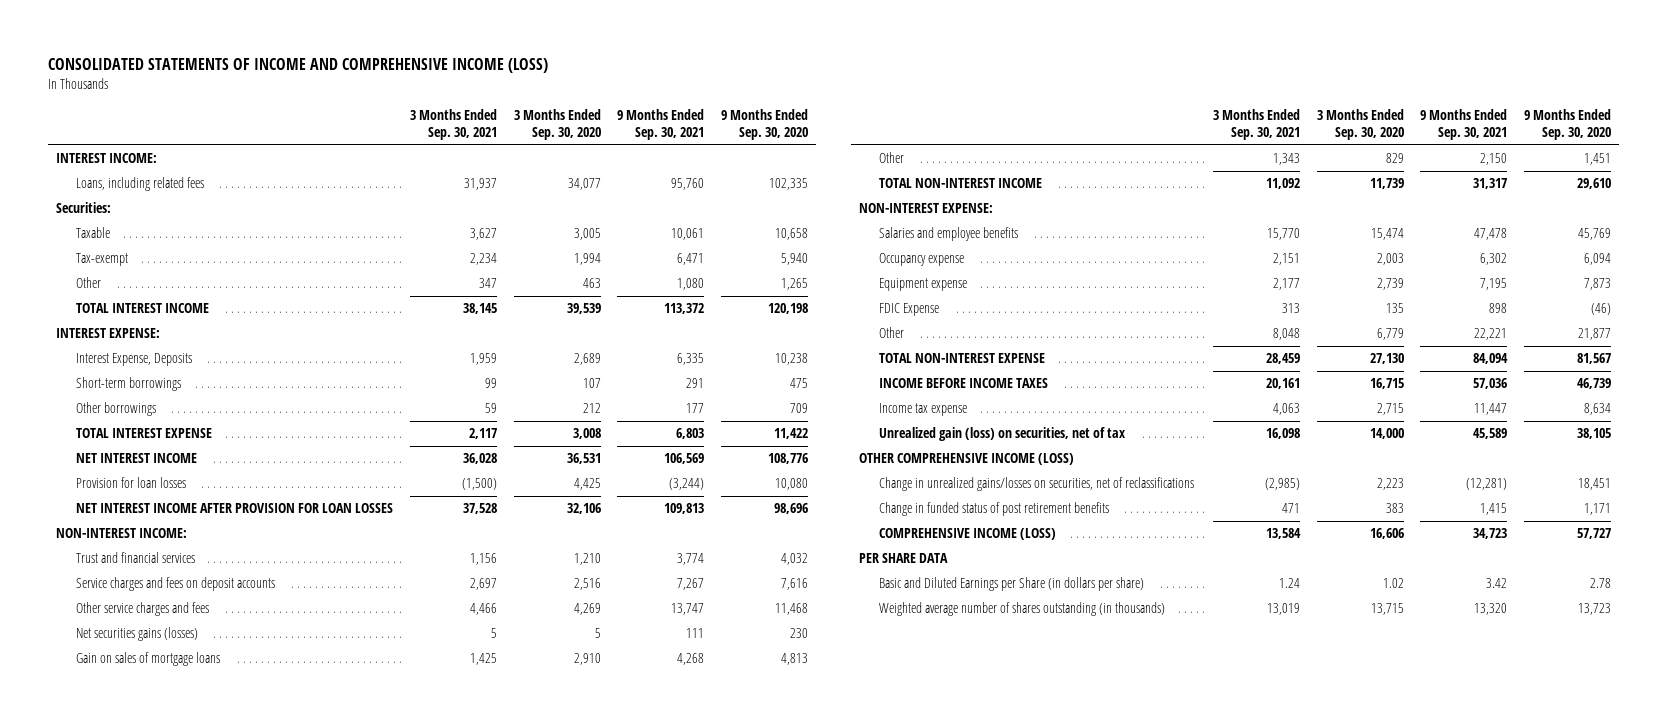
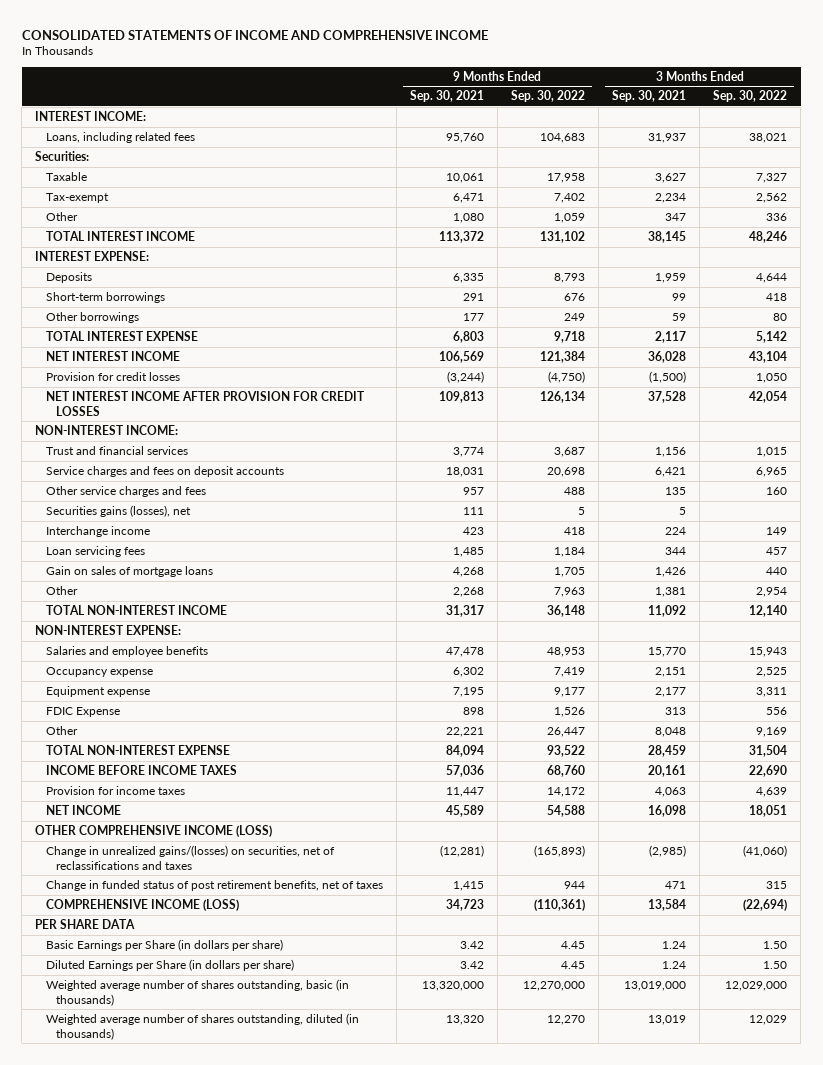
- CONSOLIDATED STATEMENTS OF INCOME AND COMPREHENSIVE INCOME (LOSS)
+ CONSOLIDATED STATEMENTS OF INCOME AND COMPREHENSIVE INCOME
- | 3 Months Ended Sep. 30, 2021 | 3 Months Ended Sep. 30, 2020 | 9 Months Ended Sep. 30, 2021 | 9 Months Ended Sep. 30, 2020
+ | 9 Months Ended Sep. 30, 2021 | 9 Months Ended Sep. 30, 2022 | 3 Months Ended Sep. 30, 2021 | 3 Months Ended Sep. 30, 2022
- Interest Expense, Deposits | 1,959 | 2,689 | 6,335 | 10,238
+ Deposits | 6,335 | 8,793 | 1,959 | 4,644
- Provision for loan losses | (1,500) | 4,425 | (3,244) | 10,080
- NET INTEREST INCOME AFTER PROVISION FOR LOAN LOSSES | 37,528 | 32,106 | 109,813 | 98,696
+ Provision for credit losses | (3,244) | (4,750) | (1,500) | 1,050
+ NET INTEREST INCOME AFTER PROVISION FOR CREDIT LOSSES | 109,813 | 126,134 | 37,528 | 42,054
- Service charges and fees on deposit accounts | 2,697 | 2,516 | 7,267 | 7,616
- Other service charges and fees | 4,466 | 4,269 | 13,747 | 11,468
- Net securities gains (losses) | 5 | 5 | 111 | 230
- Gain on sales of mortgage loans | 1,425 | 2,910 | 4,268 | 4,813
- Other | 1,343 | 829 | 2,150 | 1,451
+ Service charges and fees on deposit accounts | 18,031 | 20,698 | 6,421 | 6,965
+ Other service charges and fees | 957 | 488 | 135 | 160
+ Securities gains (losses), net | 111 | 5 | 5 |
+ Interchange income | 423 | 418 | 224 | 149
+ Loan servicing fees | 1,485 | 1,184 | 344 | 457
+ Gain on sales of mortgage loans | 4,268 | 1,705 | 1,426 | 440
+ Other | 2,268 | 7,963 | 1,381 | 2,954
- Income tax expense | 4,063 | 2,715 | 11,447 | 8,634
- Unrealized gain (loss) on securities, net of tax | 16,098 | 14,000 | 45,589 | 38,105
+ Provision for income taxes | 11,447 | 14,172 | 4,063 | 4,639
+ NET INCOME | 45,589 | 54,588 | 16,098 | 18,051
- Change in unrealized gains/losses on securities, net of reclassifications | (2,985) | 2,223 | (12,281) | 18,451
- Change in funded status of post retirement benefits | 471 | 383 | 1,415 | 1,171
+ Change in unrealized gains/(losses) on securities, net of reclassifications and taxes | (12,281) | (165,893) | (2,985) | (41,060)
+ Change in funded status of post retirement benefits, net of taxes | 1,415 | 944 | 471 | 315
- Basic and Diluted Earnings per Share (in dollars per share) | 1.24 | 1.02 | 3.42 | 2.78
- Weighted average number of shares outstanding (in thousands) | 13,019 | 13,715 | 13,320 | 13,723
+ Basic Earnings per Share (in dollars per share) | 3.42 | 4.45 | 1.24 | 1.50
+ Diluted Earnings per Share (in dollars per share) | 3.42 | 4.45 | 1.24 | 1.50
+ Weighted average number of shares outstanding, basic (in thousands) | 13,320,000 | 12,270,000 | 13,019,000 | 12,029,000
+ Weighted average number of shares outstanding, diluted (in thousands) | 13,320 | 12,270 | 13,019 | 12,029

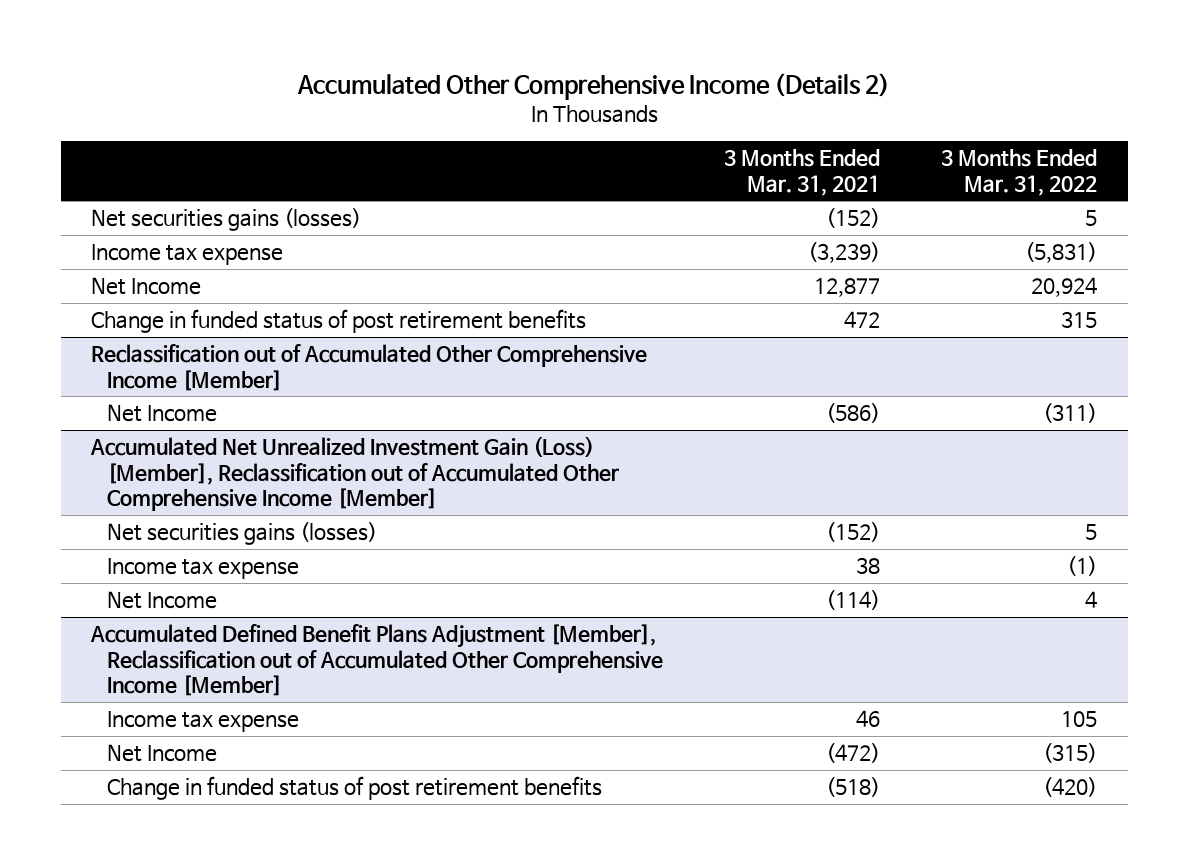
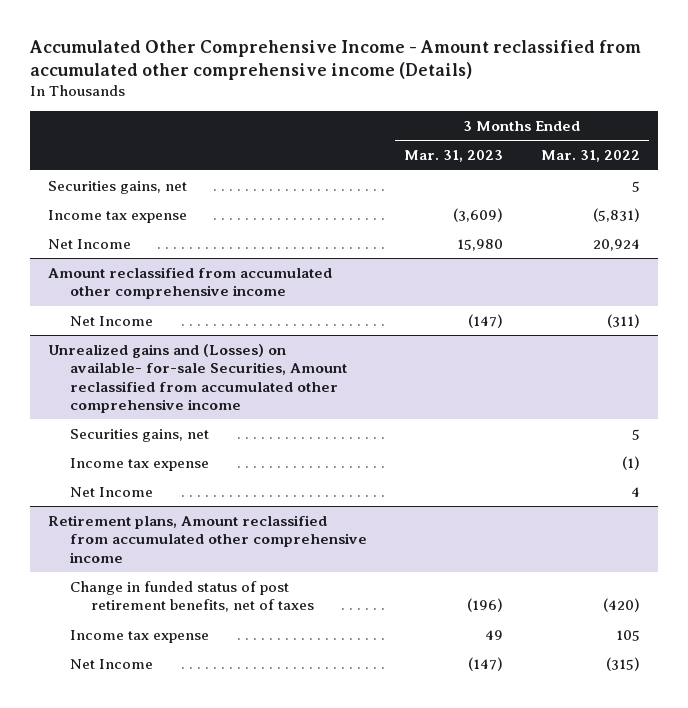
- Accumulated Other Comprehensive Income (Details 2)
+ Accumulated Other Comprehensive Income - Amount reclassified from accumulated other comprehensive income (Details)
- | 3 Months Ended Mar. 31, 2021 | 3 Months Ended Mar. 31, 2022
+ | 3 Months Ended Mar. 31, 2023 | 3 Months Ended Mar. 31, 2022
- Net securities gains (losses) | (152) | 5
+ Securities gains, net | | 5
- Change in funded status of post retirement benefits | 472 | 315
- Reclassification out of Accumulated Other Comprehensive Income [Member]
+ Amount reclassified from accumulated other comprehensive income
- Accumulated Net Unrealized Investment Gain (Loss) [Member], Reclassification out of Accumulated Other Comprehensive Income [Member]
- Net securities gains (losses) | (152) | 5
+ Unrealized gains and (Losses) on available- for-sale Securities, Amount reclassified from accumulated other comprehensive income
+ Securities gains, net | | 5
- Accumulated Defined Benefit Plans Adjustment [Member], Reclassification out of Accumulated Other Comprehensive Income [Member]
+ Retirement plans, Amount reclassified from accumulated other comprehensive income
+ Change in funded status of post retirement benefits, net of taxes | (196) | (420)
- Change in funded status of post retirement benefits | (518) | (420)

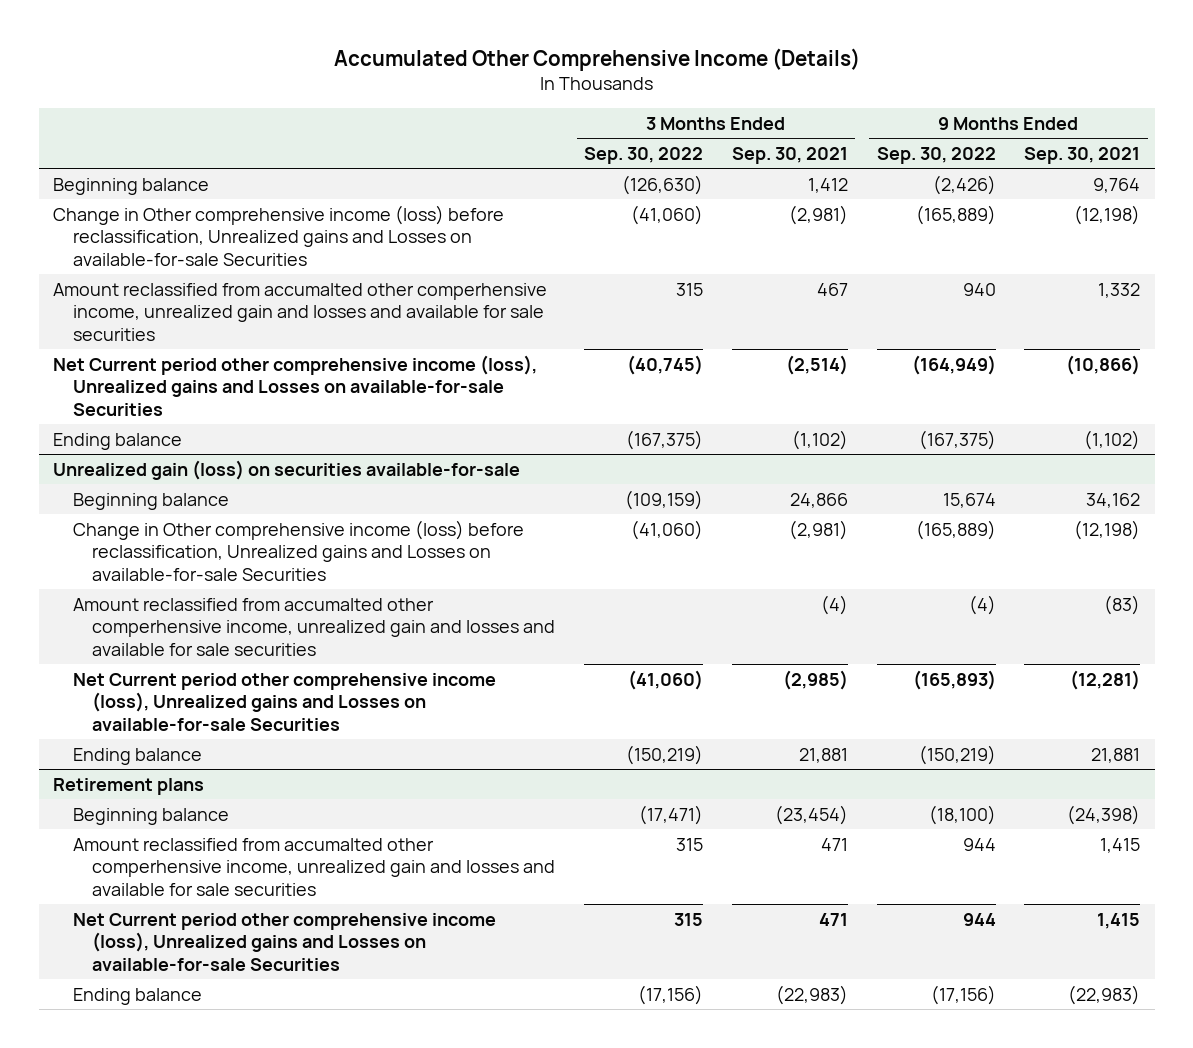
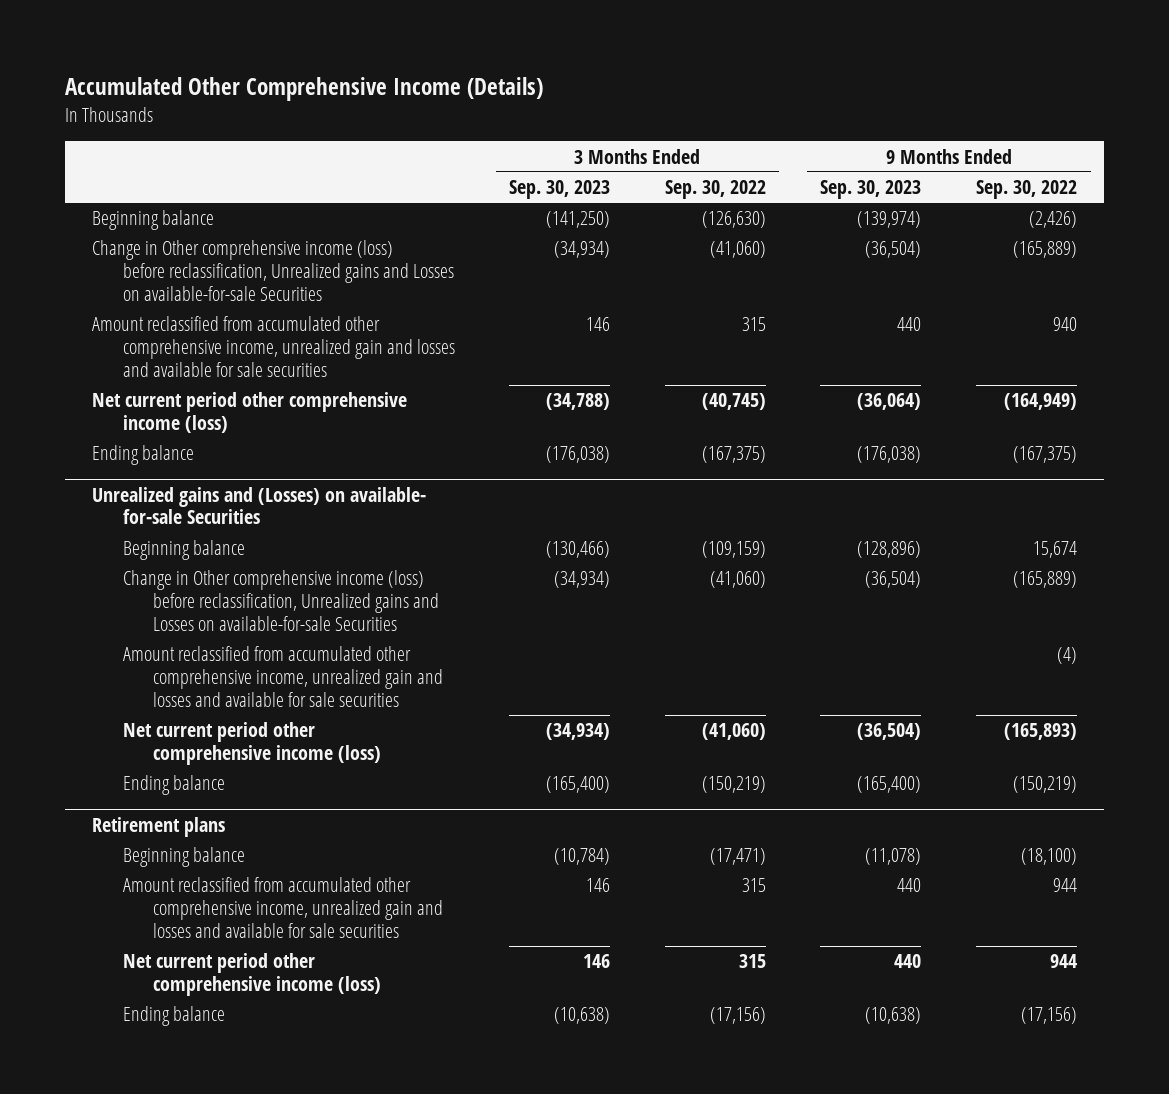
- | 3 Months Ended Sep. 30, 2022 | 3 Months Ended Sep. 30, 2021 | 9 Months Ended Sep. 30, 2022 | 9 Months Ended Sep. 30, 2021
+ | 3 Months Ended Sep. 30, 2023 | 3 Months Ended Sep. 30, 2022 | 9 Months Ended Sep. 30, 2023 | 9 Months Ended Sep. 30, 2022
- Amount reclassified from accumalted other comperhensive income, unrealized gain and losses and available for sale securities | 315 | 467 | 940 | 1,332
- Net Current period other comprehensive income (loss), Unrealized gains and Losses on available-for-sale Securities | (40,745) | (2,514) | (164,949) | (10,866)
+ Amount reclassified from accumulated other comprehensive income, unrealized gain and losses and available for sale securities | 146 | 315 | 440 | 940
+ Net current period other comprehensive income (loss) | (34,788) | (40,745) | (36,064) | (164,949)
- Unrealized gain (loss) on securities available-for-sale
+ Unrealized gains and (Losses) on available- for-sale Securities
- Amount reclassified from accumalted other comperhensive income, unrealized gain and losses and available for sale securities | | (4) | (4) | (83)
- Net Current period other comprehensive income (loss), Unrealized gains and Losses on available-for-sale Securities | (41,060) | (2,985) | (165,893) | (12,281)
+ Amount reclassified from accumulated other comprehensive income, unrealized gain and losses and available for sale securities | | | | (4)
+ Net current period other comprehensive income (loss) | (34,934) | (41,060) | (36,504) | (165,893)
@ Retirement plans
- Amount reclassified from accumalted other comperhensive income, unrealized gain and losses and available for sale securities | 315 | 471 | 944 | 1,415
- Net Current period other comprehensive income (loss), Unrealized gains and Losses on available-for-sale Securities | 315 | 471 | 944 | 1,415
+ Amount reclassified from accumulated other comprehensive income, unrealized gain and losses and available for sale securities | 146 | 315 | 440 | 944
+ Net current period other comprehensive income (loss) | 146 | 315 | 440 | 944

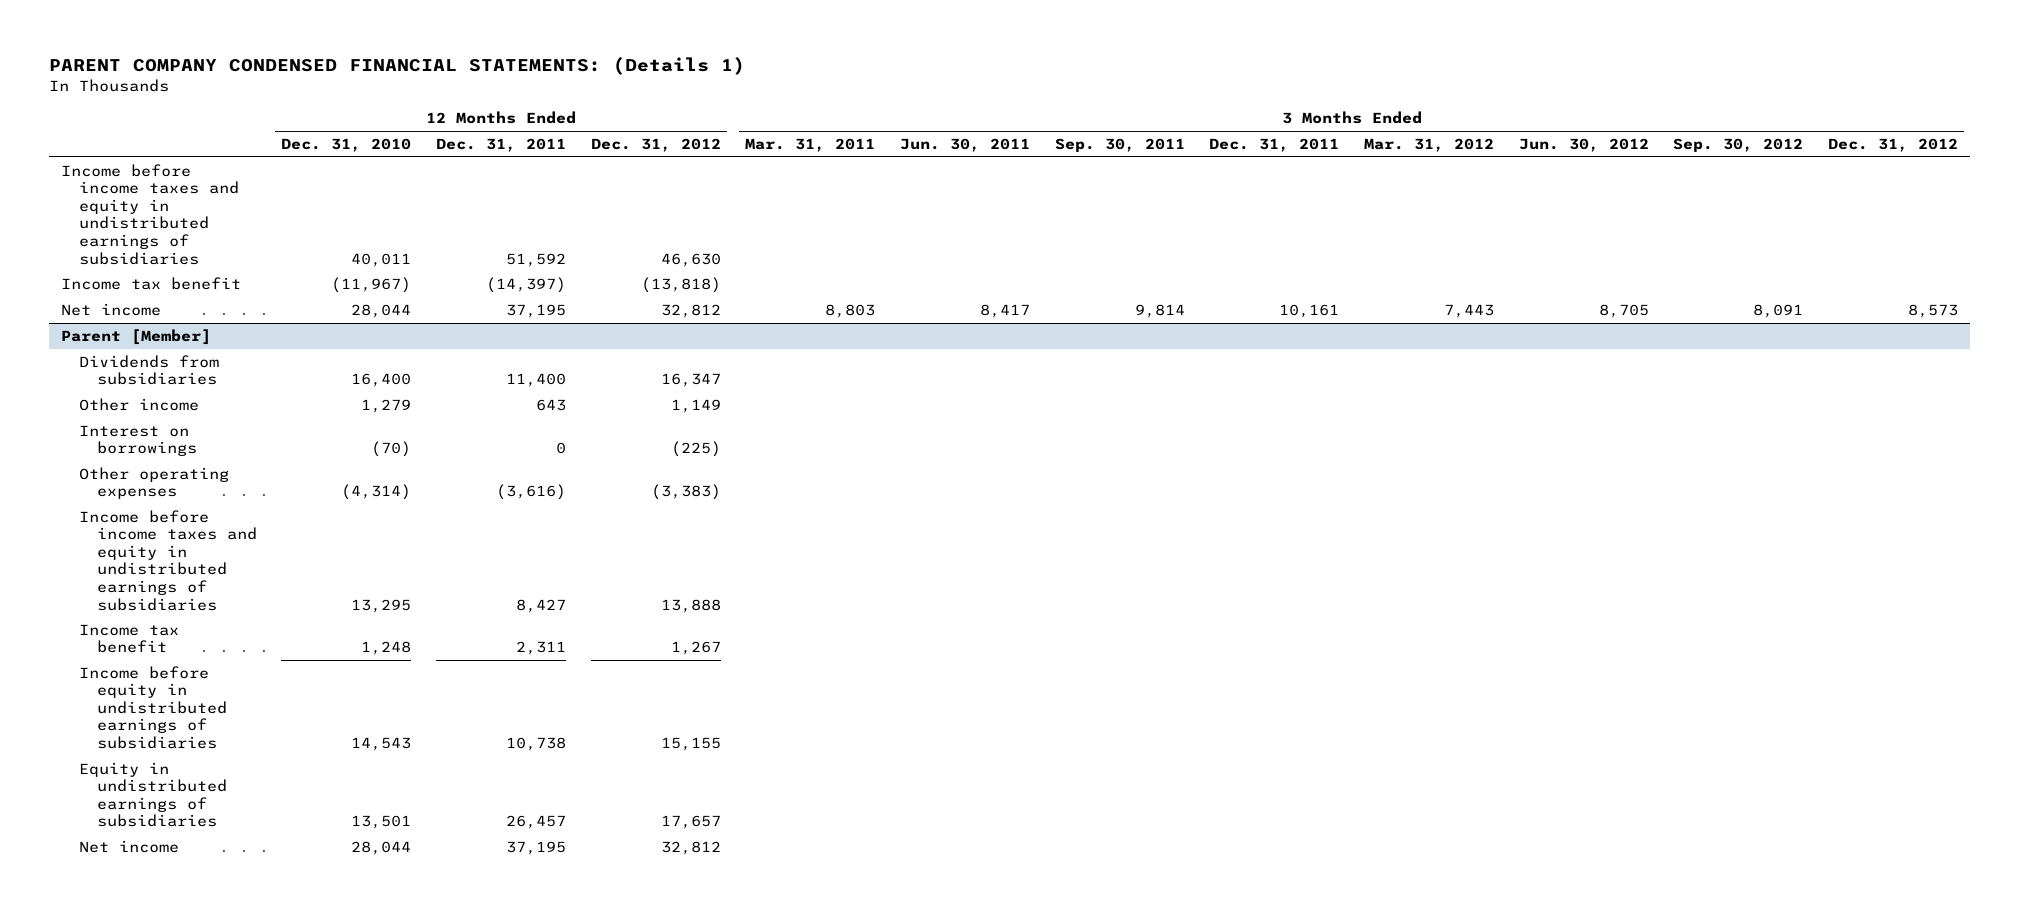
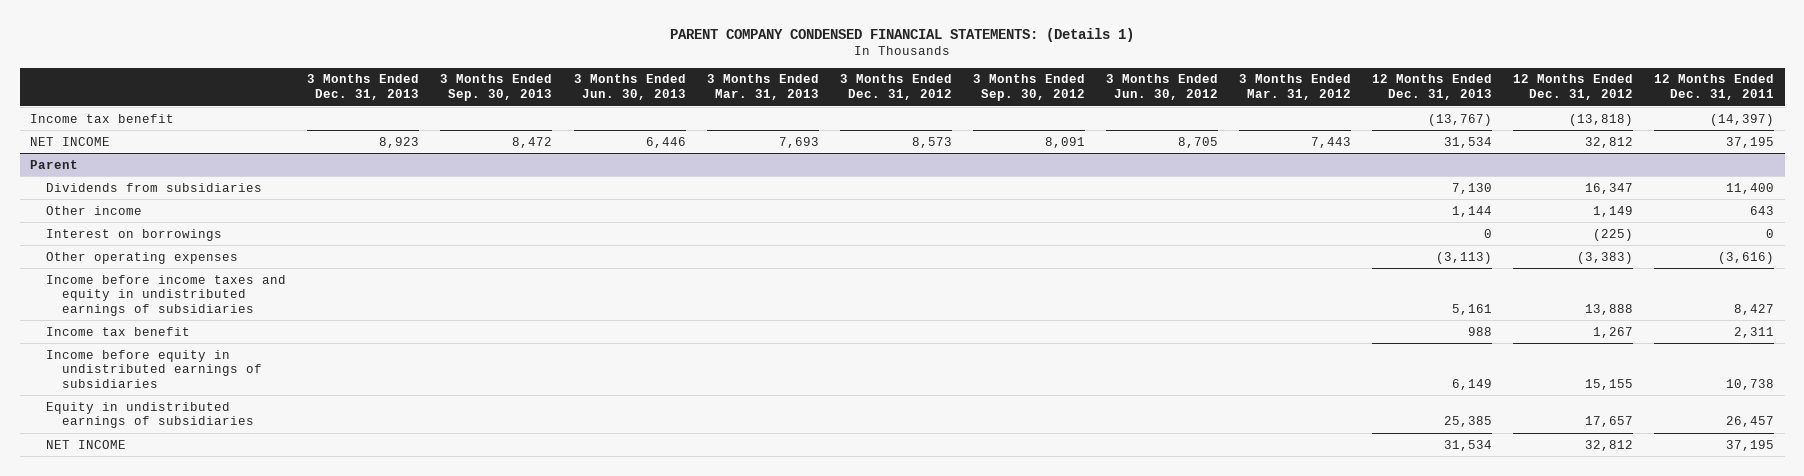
- | 12 Months Ended Dec. 31, 2010 | 12 Months Ended Dec. 31, 2011 | 12 Months Ended Dec. 31, 2012 | 3 Months Ended Mar. 31, 2011 | 3 Months Ended Jun. 30, 2011 | 3 Months Ended Sep. 30, 2011 | 3 Months Ended Dec. 31, 2011 | 3 Months Ended Mar. 31, 2012 | 3 Months Ended Jun. 30, 2012 | 3 Months Ended Sep. 30, 2012 | 3 Months Ended Dec. 31, 2012
+ | 3 Months Ended Dec. 31, 2013 | 3 Months Ended Sep. 30, 2013 | 3 Months Ended Jun. 30, 2013 | 3 Months Ended Mar. 31, 2013 | 3 Months Ended Dec. 31, 2012 | 3 Months Ended Sep. 30, 2012 | 3 Months Ended Jun. 30, 2012 | 3 Months Ended Mar. 31, 2012 | 12 Months Ended Dec. 31, 2013 | 12 Months Ended Dec. 31, 2012 | 12 Months Ended Dec. 31, 2011
- Income before income taxes and equity in undistributed earnings of subsidiaries | 40,011 | 51,592 | 46,630 | | | | | | | |
- Net income | 28,044 | 37,195 | 32,812 | 8,803 | 8,417 | 9,814 | 10,161 | 7,443 | 8,705 | 8,091 | 8,573
- Parent [Member]
+ NET INCOME | 8,923 | 8,472 | 6,446 | 7,693 | 8,573 | 8,091 | 8,705 | 7,443 | 31,534 | 32,812 | 37,195
+ Parent
- Net income | 28,044 | 37,195 | 32,812 | | | | | | | |
+ NET INCOME | | | | | | | | | 31,534 | 32,812 | 37,195

